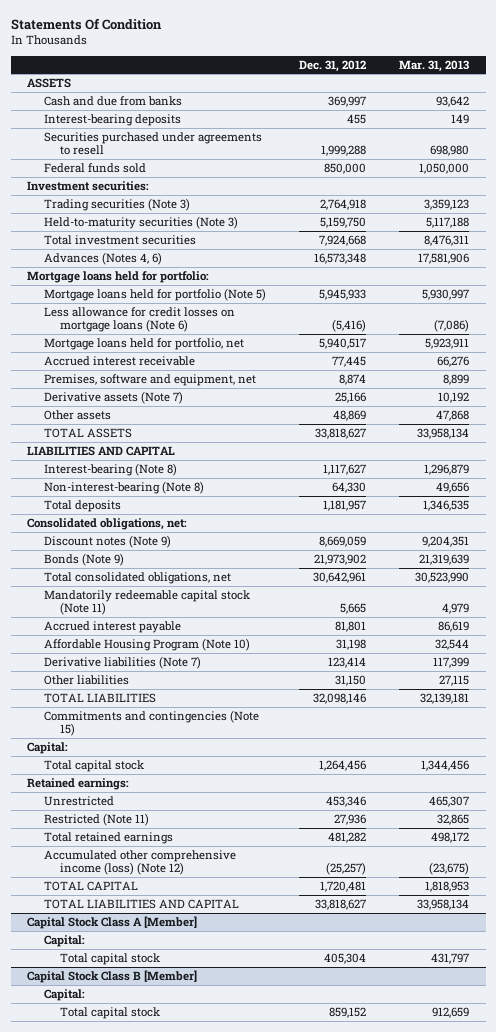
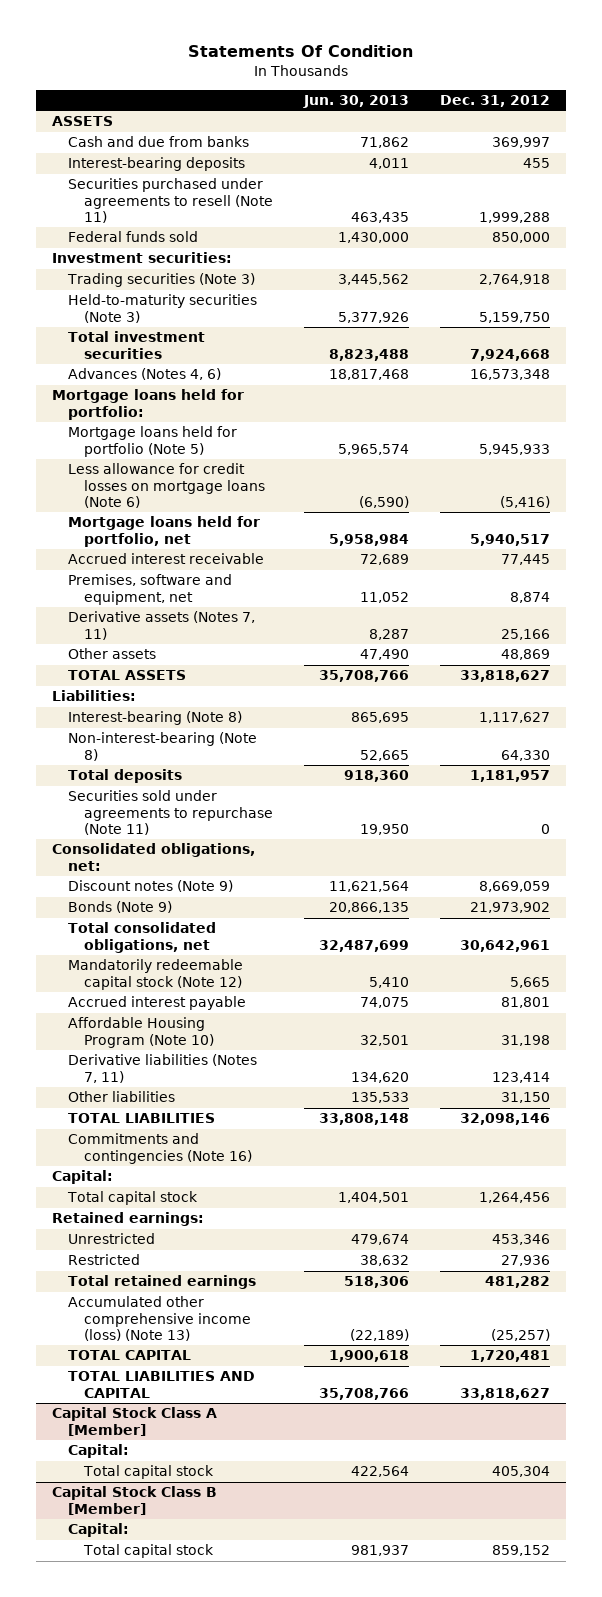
- | Dec. 31, 2012 | Mar. 31, 2013
+ | Jun. 30, 2013 | Dec. 31, 2012
- Securities purchased under agreements to resell | 1,999,288 | 698,980
+ Securities purchased under agreements to resell (Note 11) | 463,435 | 1,999,288
- Derivative assets (Note 7) | 25,166 | 10,192
+ Derivative assets (Notes 7, 11) | 8,287 | 25,166
- LIABILITIES AND CAPITAL
+ Liabilities:
+ Securities sold under agreements to repurchase (Note 11) | 19,950 | 0
- Mandatorily redeemable capital stock (Note 11) | 5,665 | 4,979
+ Mandatorily redeemable capital stock (Note 12) | 5,410 | 5,665
- Derivative liabilities (Note 7) | 123,414 | 117,399
+ Derivative liabilities (Notes 7, 11) | 134,620 | 123,414
- Commitments and contingencies (Note 15)
+ Commitments and contingencies (Note 16)
- Restricted (Note 11) | 27,936 | 32,865
+ Restricted | 38,632 | 27,936
- Accumulated other comprehensive income (loss) (Note 12) | (25,257) | (23,675)
+ Accumulated other comprehensive income (loss) (Note 13) | (22,189) | (25,257)

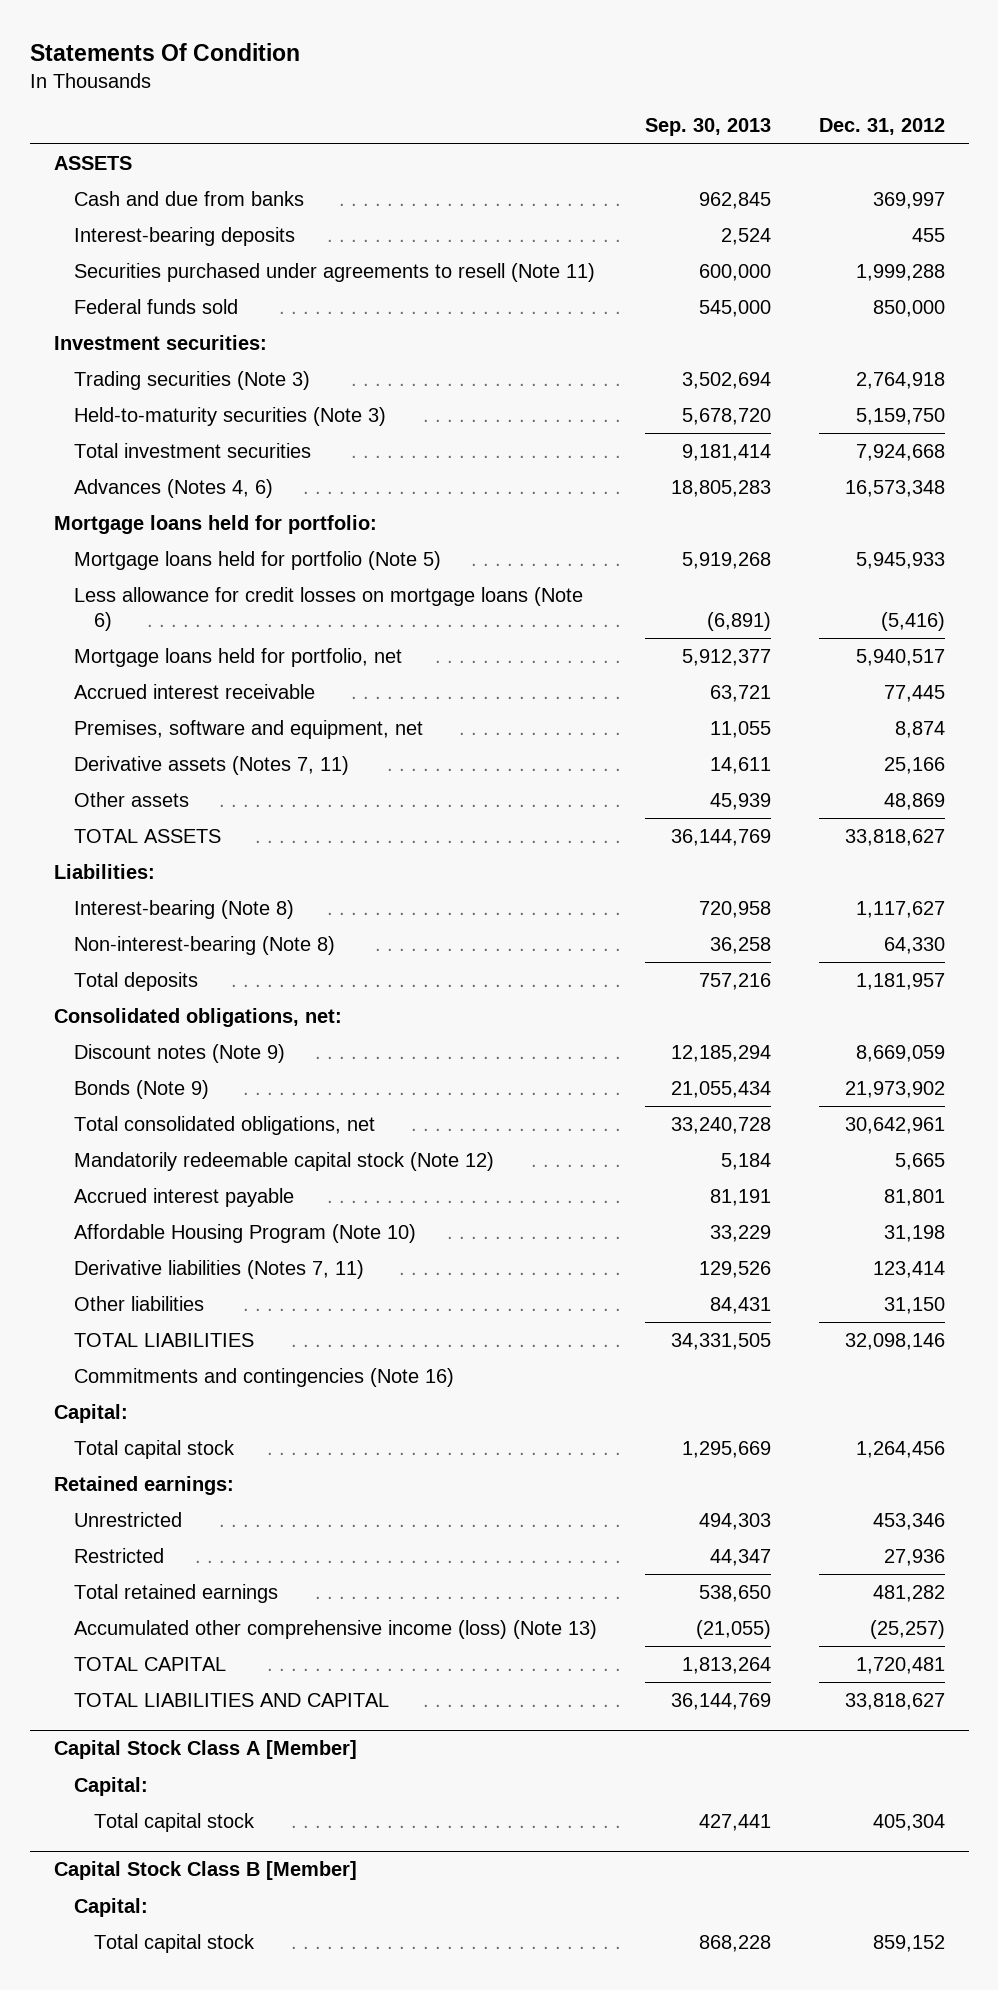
- | Jun. 30, 2013 | Dec. 31, 2012
+ | Sep. 30, 2013 | Dec. 31, 2012
- Securities sold under agreements to repurchase (Note 11) | 19,950 | 0

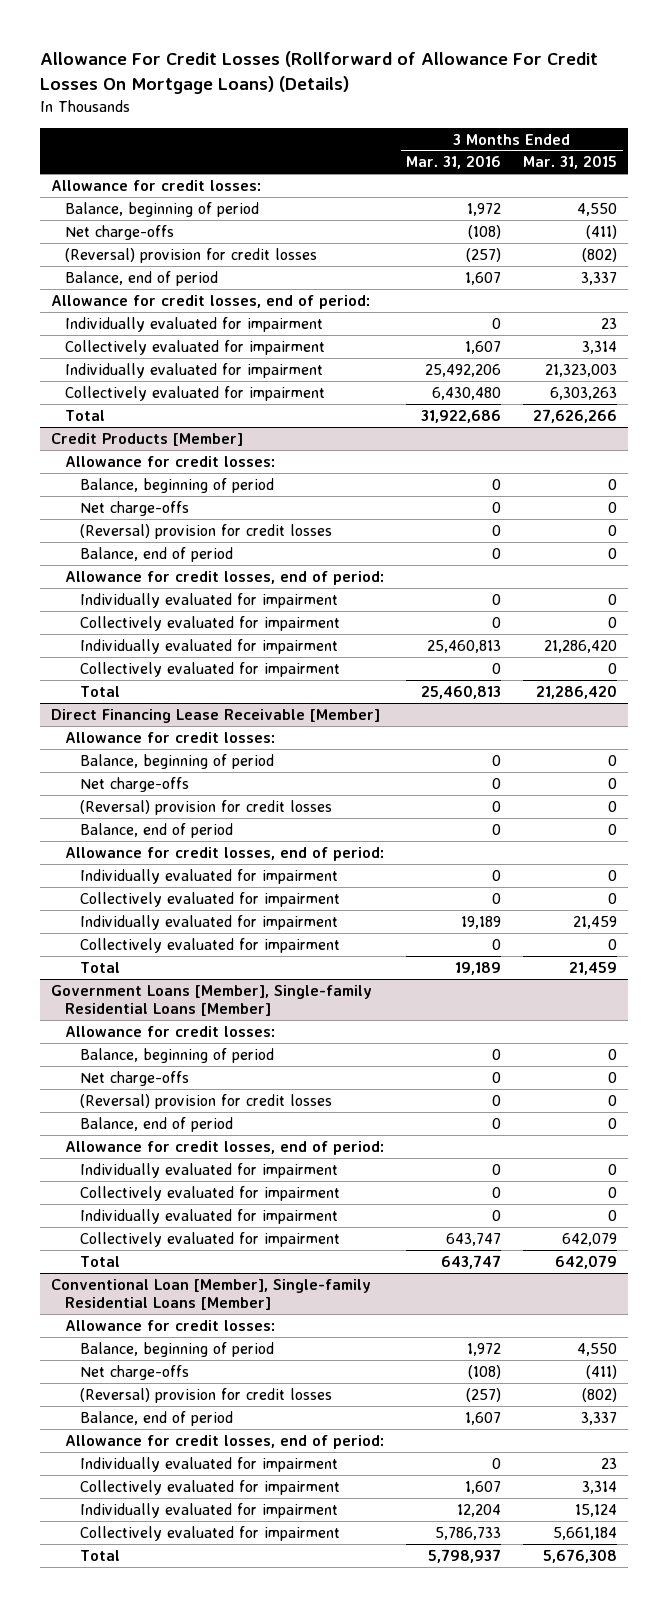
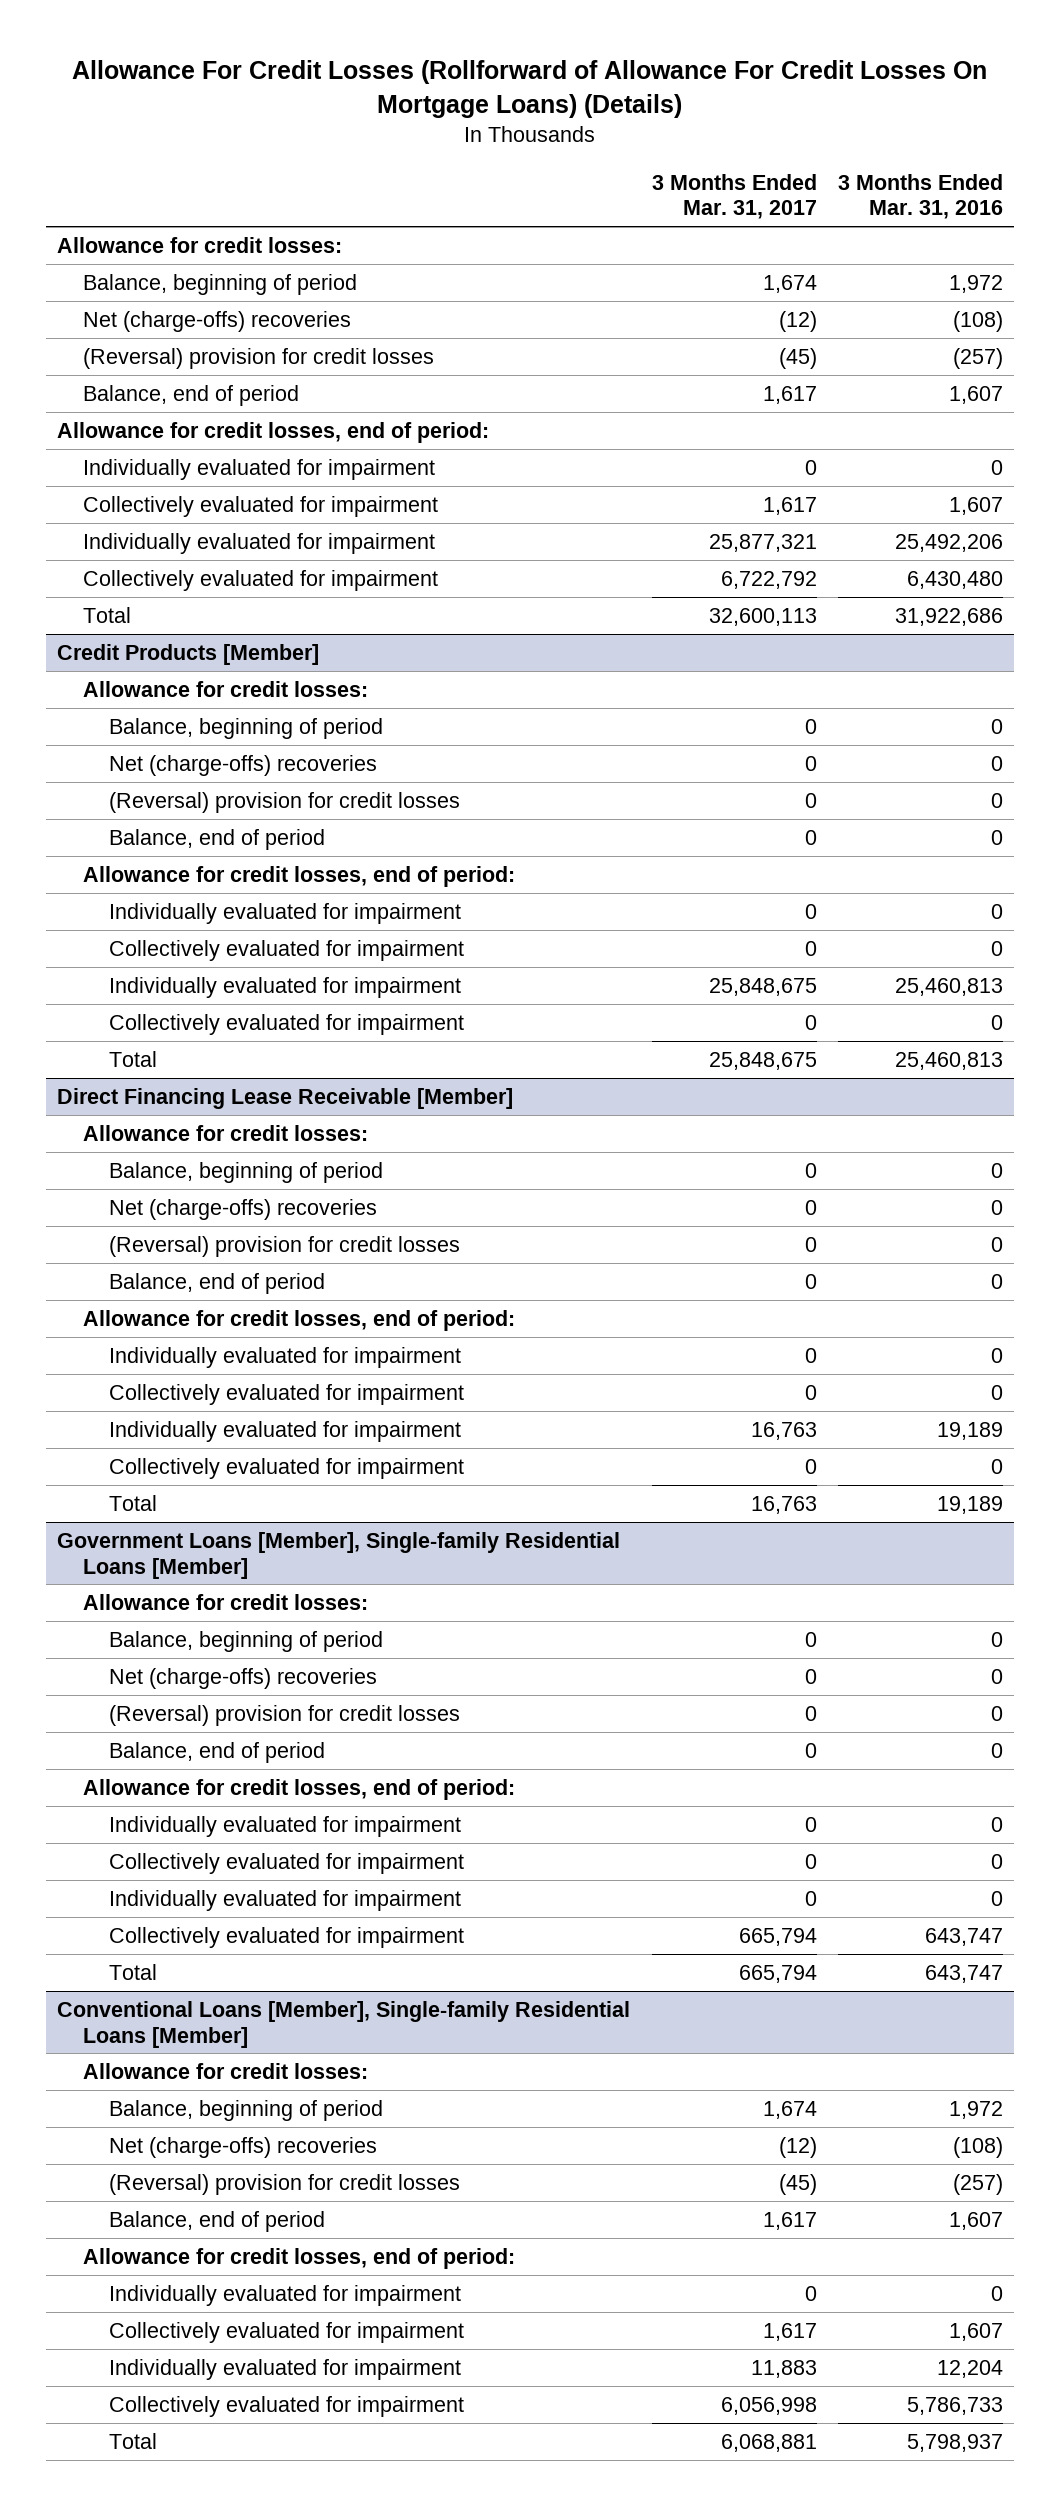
- | 3 Months Ended Mar. 31, 2016 | 3 Months Ended Mar. 31, 2015
+ | 3 Months Ended Mar. 31, 2017 | 3 Months Ended Mar. 31, 2016
- Net charge-offs | (108) | (411)
+ Net (charge-offs) recoveries | (12) | (108)
@ Credit Products [Member]
- Net charge-offs | 0 | 0
+ Net (charge-offs) recoveries | 0 | 0
@ Direct Financing Lease Receivable [Member]
- Net charge-offs | 0 | 0
+ Net (charge-offs) recoveries | 0 | 0
@ Government Loans [Member], Single-family Residential Loans [Member]
- Net charge-offs | 0 | 0
+ Net (charge-offs) recoveries | 0 | 0
- Conventional Loan [Member], Single-family Residential Loans [Member]
+ Conventional Loans [Member], Single-family Residential Loans [Member]
- Net charge-offs | (108) | (411)
+ Net (charge-offs) recoveries | (12) | (108)

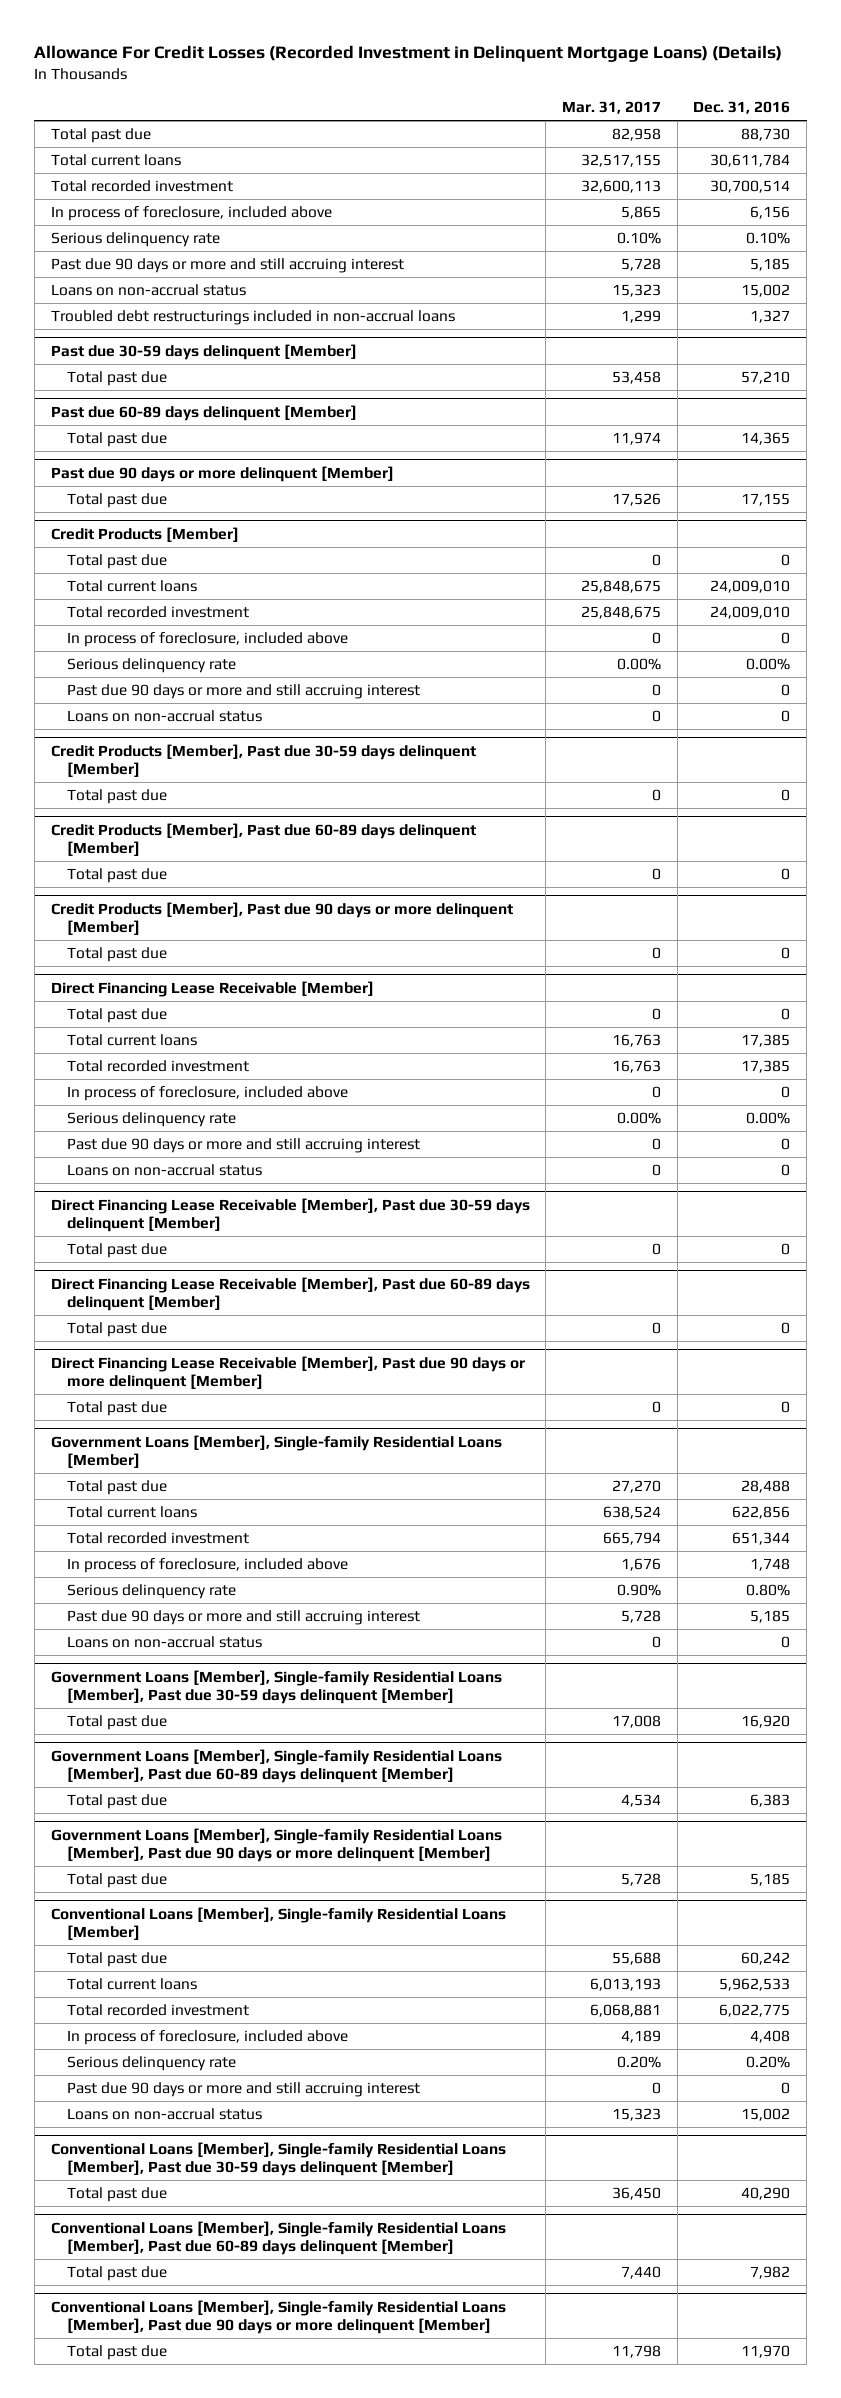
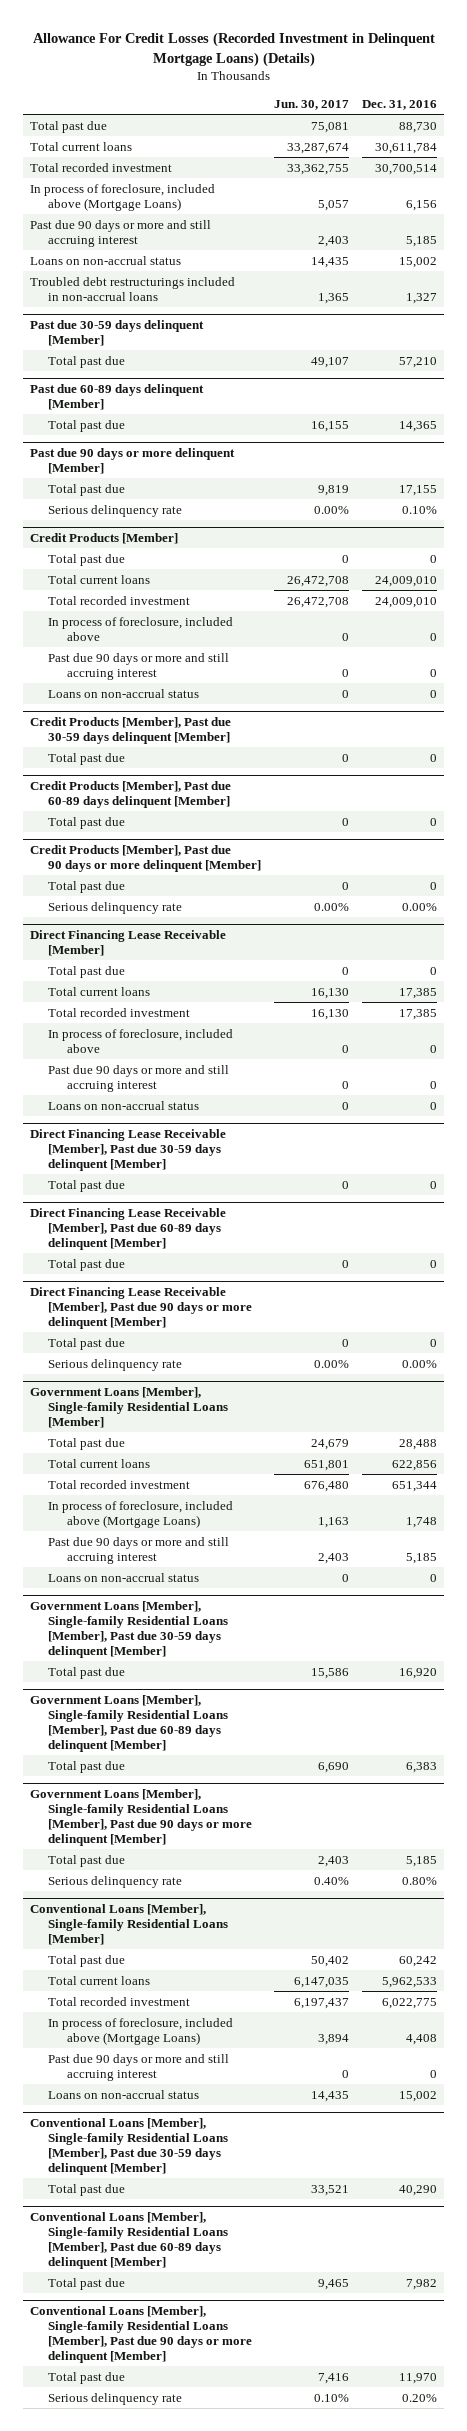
- | Mar. 31, 2017 | Dec. 31, 2016
+ | Jun. 30, 2017 | Dec. 31, 2016
- In process of foreclosure, included above | 5,865 | 6,156
- Serious delinquency rate | 0.10% | 0.10%
+ In process of foreclosure, included above (Mortgage Loans) | 5,057 | 6,156
@ Past due 90 days or more delinquent [Member]
+ Serious delinquency rate | 0.00% | 0.10%
@ Credit Products [Member]
- Serious delinquency rate | 0.00% | 0.00%
@ Credit Products [Member], Past due 90 days or more delinquent [Member]
+ Serious delinquency rate | 0.00% | 0.00%
@ Direct Financing Lease Receivable [Member]
- Serious delinquency rate | 0.00% | 0.00%
@ Direct Financing Lease Receivable [Member], Past due 90 days or more delinquent [Member]
+ Serious delinquency rate | 0.00% | 0.00%
@ Government Loans [Member], Single-family Residential Loans [Member]
- In process of foreclosure, included above | 1,676 | 1,748
- Serious delinquency rate | 0.90% | 0.80%
+ In process of foreclosure, included above (Mortgage Loans) | 1,163 | 1,748
@ Government Loans [Member], Single-family Residential Loans [Member], Past due 90 days or more delinquent [Member]
+ Serious delinquency rate | 0.40% | 0.80%
@ Conventional Loans [Member], Single-family Residential Loans [Member]
- In process of foreclosure, included above | 4,189 | 4,408
- Serious delinquency rate | 0.20% | 0.20%
+ In process of foreclosure, included above (Mortgage Loans) | 3,894 | 4,408
@ Conventional Loans [Member], Single-family Residential Loans [Member], Past due 90 days or more delinquent [Member]
+ Serious delinquency rate | 0.10% | 0.20%

